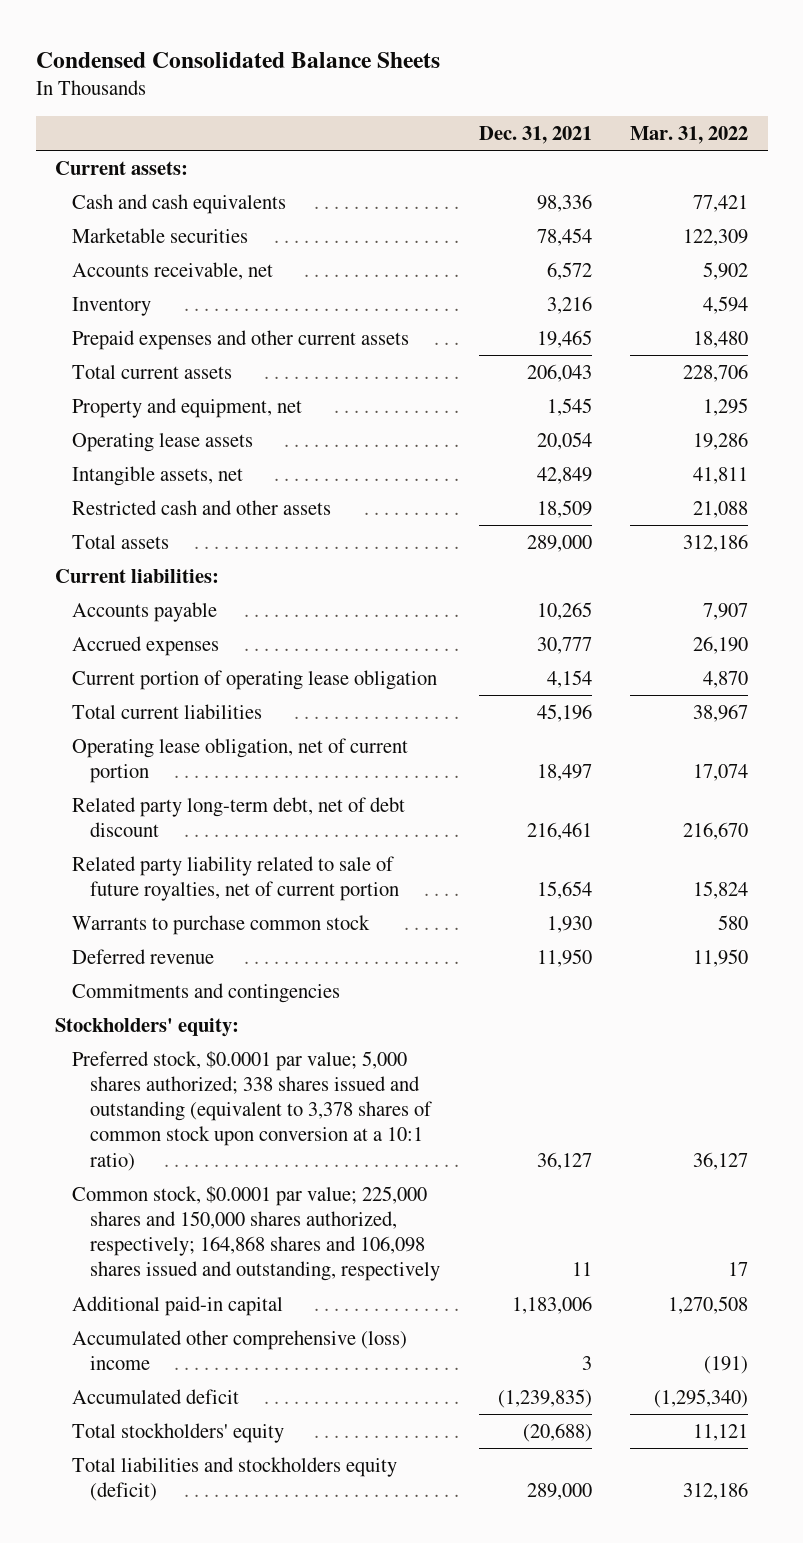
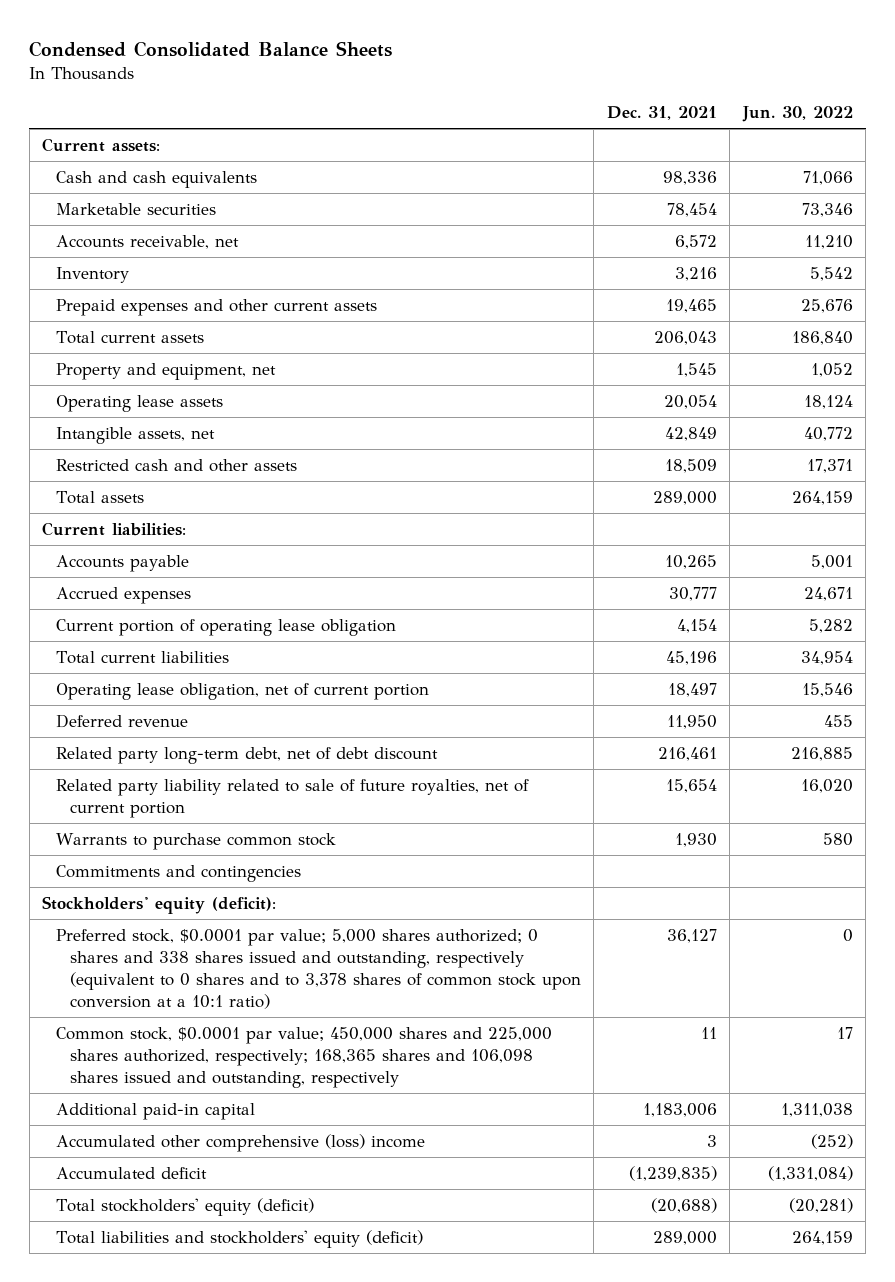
- | Dec. 31, 2021 | Mar. 31, 2022
+ | Dec. 31, 2021 | Jun. 30, 2022
moved up: Deferred revenue | 11,950 | 455
- Stockholders' equity:
- Preferred stock, $0.0001 par value; 5,000 shares authorized; 338 shares issued and outstanding (equivalent to 3,378 shares of common stock upon conversion at a 10:1 ratio) | 36,127 | 36,127
- Common stock, $0.0001 par value; 225,000 shares and 150,000 shares authorized, respectively; 164,868 shares and 106,098 shares issued and outstanding, respectively | 11 | 17
+ Stockholders' equity (deficit):
+ Preferred stock, $0.0001 par value; 5,000 shares authorized; 0 shares and 338 shares issued and outstanding, respectively (equivalent to 0 shares and to 3,378 shares of common stock upon conversion at a 10:1 ratio) | 36,127 | 0
+ Common stock, $0.0001 par value; 450,000 shares and 225,000 shares authorized, respectively; 168,365 shares and 106,098 shares issued and outstanding, respectively | 11 | 17
- Total stockholders' equity | (20,688) | 11,121
- Total liabilities and stockholders equity (deficit) | 289,000 | 312,186
+ Total stockholders' equity (deficit) | (20,688) | (20,281)
+ Total liabilities and stockholders' equity (deficit) | 289,000 | 264,159

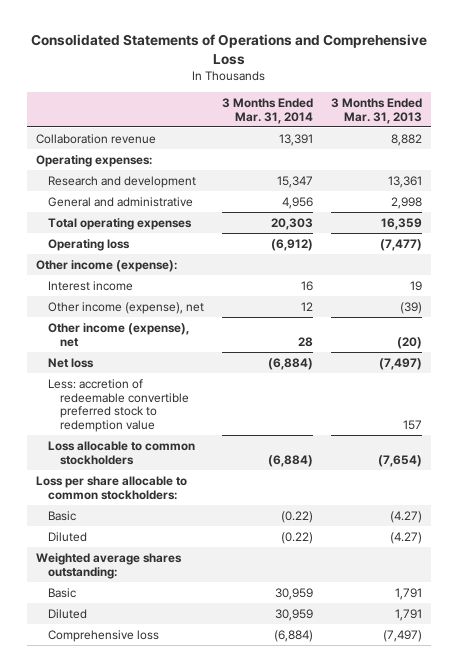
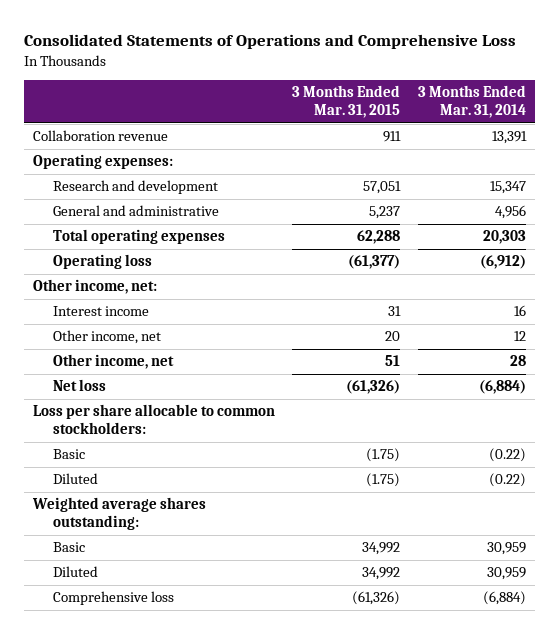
- | 3 Months Ended Mar. 31, 2014 | 3 Months Ended Mar. 31, 2013
+ | 3 Months Ended Mar. 31, 2015 | 3 Months Ended Mar. 31, 2014
- Other income (expense):
+ Other income, net:
- Other income (expense), net | 12 | (39)
- Other income (expense), net | 28 | (20)
+ Other income, net | 20 | 12
+ Other income, net | 51 | 28
- Less: accretion of redeemable convertible preferred stock to redemption value | | 157
- Loss allocable to common stockholders | (6,884) | (7,654)

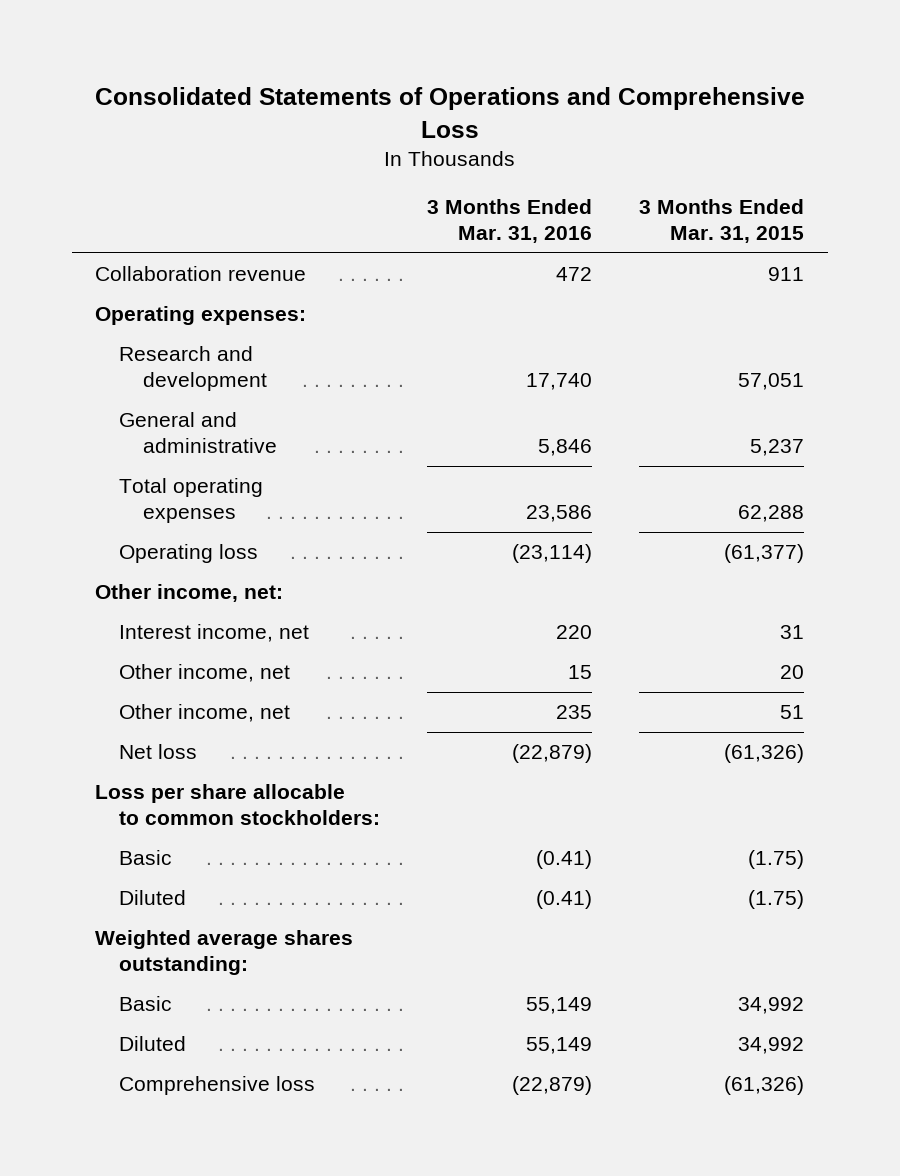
- | 3 Months Ended Mar. 31, 2015 | 3 Months Ended Mar. 31, 2014
+ | 3 Months Ended Mar. 31, 2016 | 3 Months Ended Mar. 31, 2015
- Interest income | 31 | 16
+ Interest income, net | 220 | 31

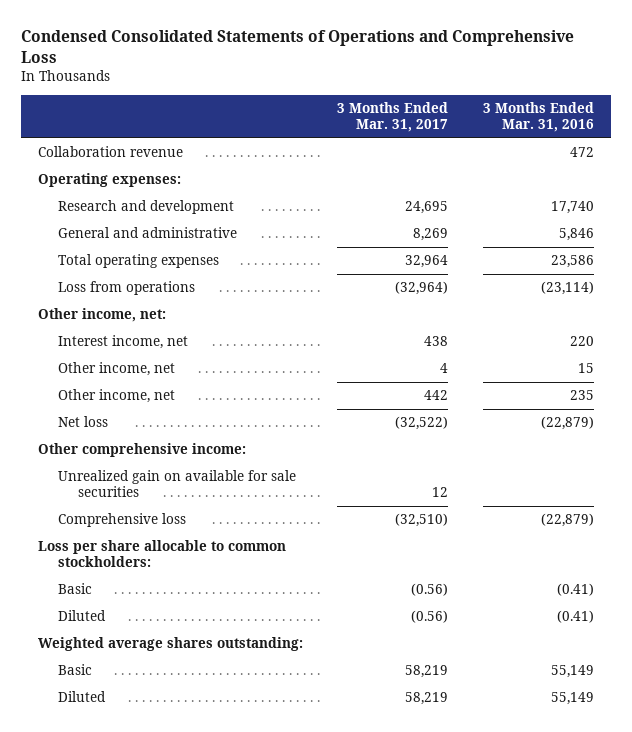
- Consolidated Statements of Operations and Comprehensive Loss
+ Condensed Consolidated Statements of Operations and Comprehensive Loss
- | 3 Months Ended Mar. 31, 2016 | 3 Months Ended Mar. 31, 2015
+ | 3 Months Ended Mar. 31, 2017 | 3 Months Ended Mar. 31, 2016
- Operating loss | (23,114) | (61,377)
+ Loss from operations | (32,964) | (23,114)
+ Other comprehensive income:
+ Unrealized gain on available for sale securities | 12 |
moved up: Comprehensive loss | (32,510) | (22,879)

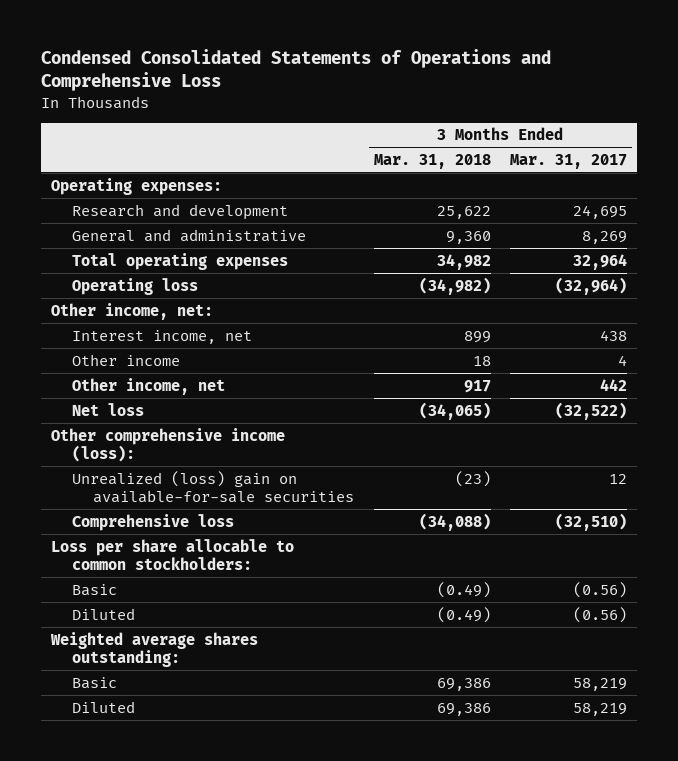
- | 3 Months Ended Mar. 31, 2017 | 3 Months Ended Mar. 31, 2016
+ | 3 Months Ended Mar. 31, 2018 | 3 Months Ended Mar. 31, 2017
- Collaboration revenue | | 472
- Loss from operations | (32,964) | (23,114)
+ Operating loss | (34,982) | (32,964)
- Other income, net | 4 | 15
+ Other income | 18 | 4
- Other comprehensive income:
- Unrealized gain on available for sale securities | 12 |
+ Other comprehensive income (loss):
+ Unrealized (loss) gain on available-for-sale securities | (23) | 12

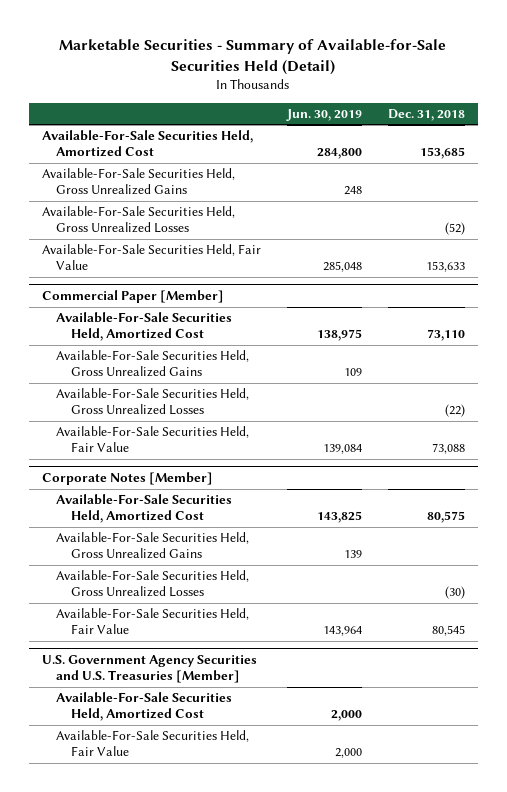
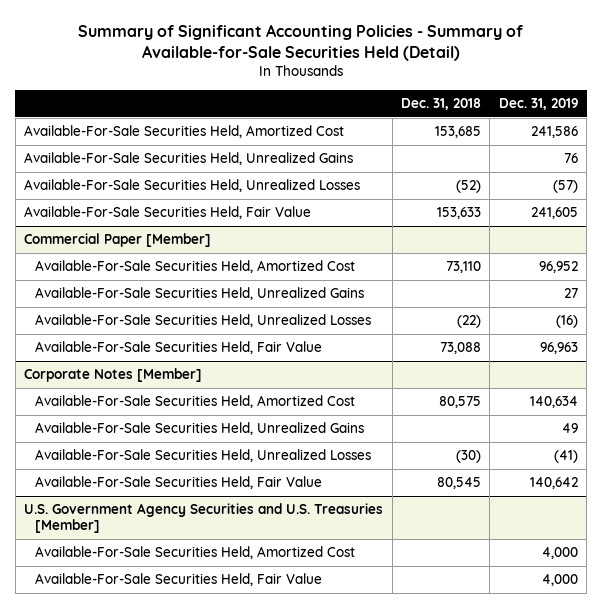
- Marketable Securities - Summary of Available-for-Sale Securities Held (Detail)
+ Summary of Significant Accounting Policies - Summary of Available-for-Sale Securities Held (Detail)
- | Jun. 30, 2019 | Dec. 31, 2018
+ | Dec. 31, 2018 | Dec. 31, 2019
- Available-For-Sale Securities Held, Gross Unrealized Gains | 248 |
- Available-For-Sale Securities Held, Gross Unrealized Losses | | (52)
+ Available-For-Sale Securities Held, Unrealized Gains | | 76
+ Available-For-Sale Securities Held, Unrealized Losses | (52) | (57)
@ Commercial Paper [Member]
- Available-For-Sale Securities Held, Gross Unrealized Gains | 109 |
- Available-For-Sale Securities Held, Gross Unrealized Losses | | (22)
+ Available-For-Sale Securities Held, Unrealized Gains | | 27
+ Available-For-Sale Securities Held, Unrealized Losses | (22) | (16)
@ Corporate Notes [Member]
- Available-For-Sale Securities Held, Gross Unrealized Gains | 139 |
- Available-For-Sale Securities Held, Gross Unrealized Losses | | (30)
+ Available-For-Sale Securities Held, Unrealized Gains | | 49
+ Available-For-Sale Securities Held, Unrealized Losses | (30) | (41)

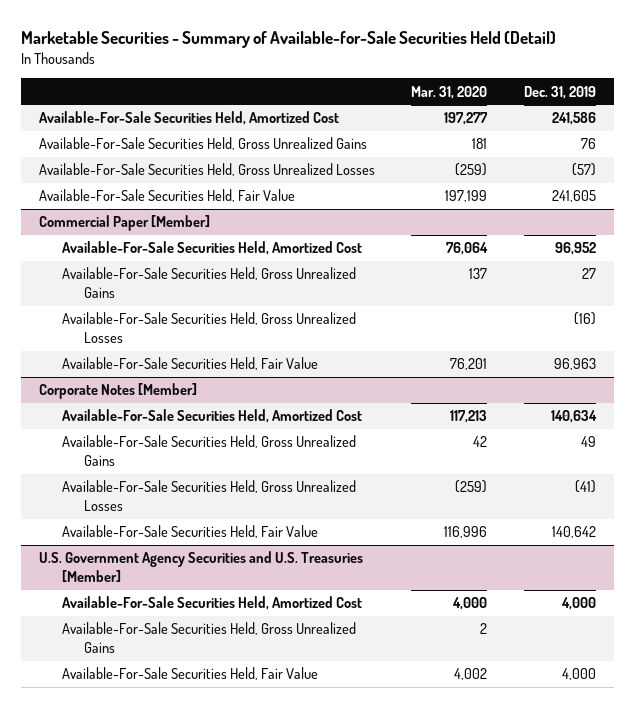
- Summary of Significant Accounting Policies - Summary of Available-for-Sale Securities Held (Detail)
+ Marketable Securities - Summary of Available-for-Sale Securities Held (Detail)
- | Dec. 31, 2018 | Dec. 31, 2019
+ | Mar. 31, 2020 | Dec. 31, 2019
- Available-For-Sale Securities Held, Unrealized Gains | | 76
- Available-For-Sale Securities Held, Unrealized Losses | (52) | (57)
+ Available-For-Sale Securities Held, Gross Unrealized Gains | 181 | 76
+ Available-For-Sale Securities Held, Gross Unrealized Losses | (259) | (57)
@ Commercial Paper [Member]
- Available-For-Sale Securities Held, Unrealized Gains | | 27
- Available-For-Sale Securities Held, Unrealized Losses | (22) | (16)
+ Available-For-Sale Securities Held, Gross Unrealized Gains | 137 | 27
+ Available-For-Sale Securities Held, Gross Unrealized Losses | | (16)
@ Corporate Notes [Member]
- Available-For-Sale Securities Held, Unrealized Gains | | 49
- Available-For-Sale Securities Held, Unrealized Losses | (30) | (41)
+ Available-For-Sale Securities Held, Gross Unrealized Gains | 42 | 49
+ Available-For-Sale Securities Held, Gross Unrealized Losses | (259) | (41)
@ U.S. Government Agency Securities and U.S. Treasuries [Member]
+ Available-For-Sale Securities Held, Gross Unrealized Gains | 2 |

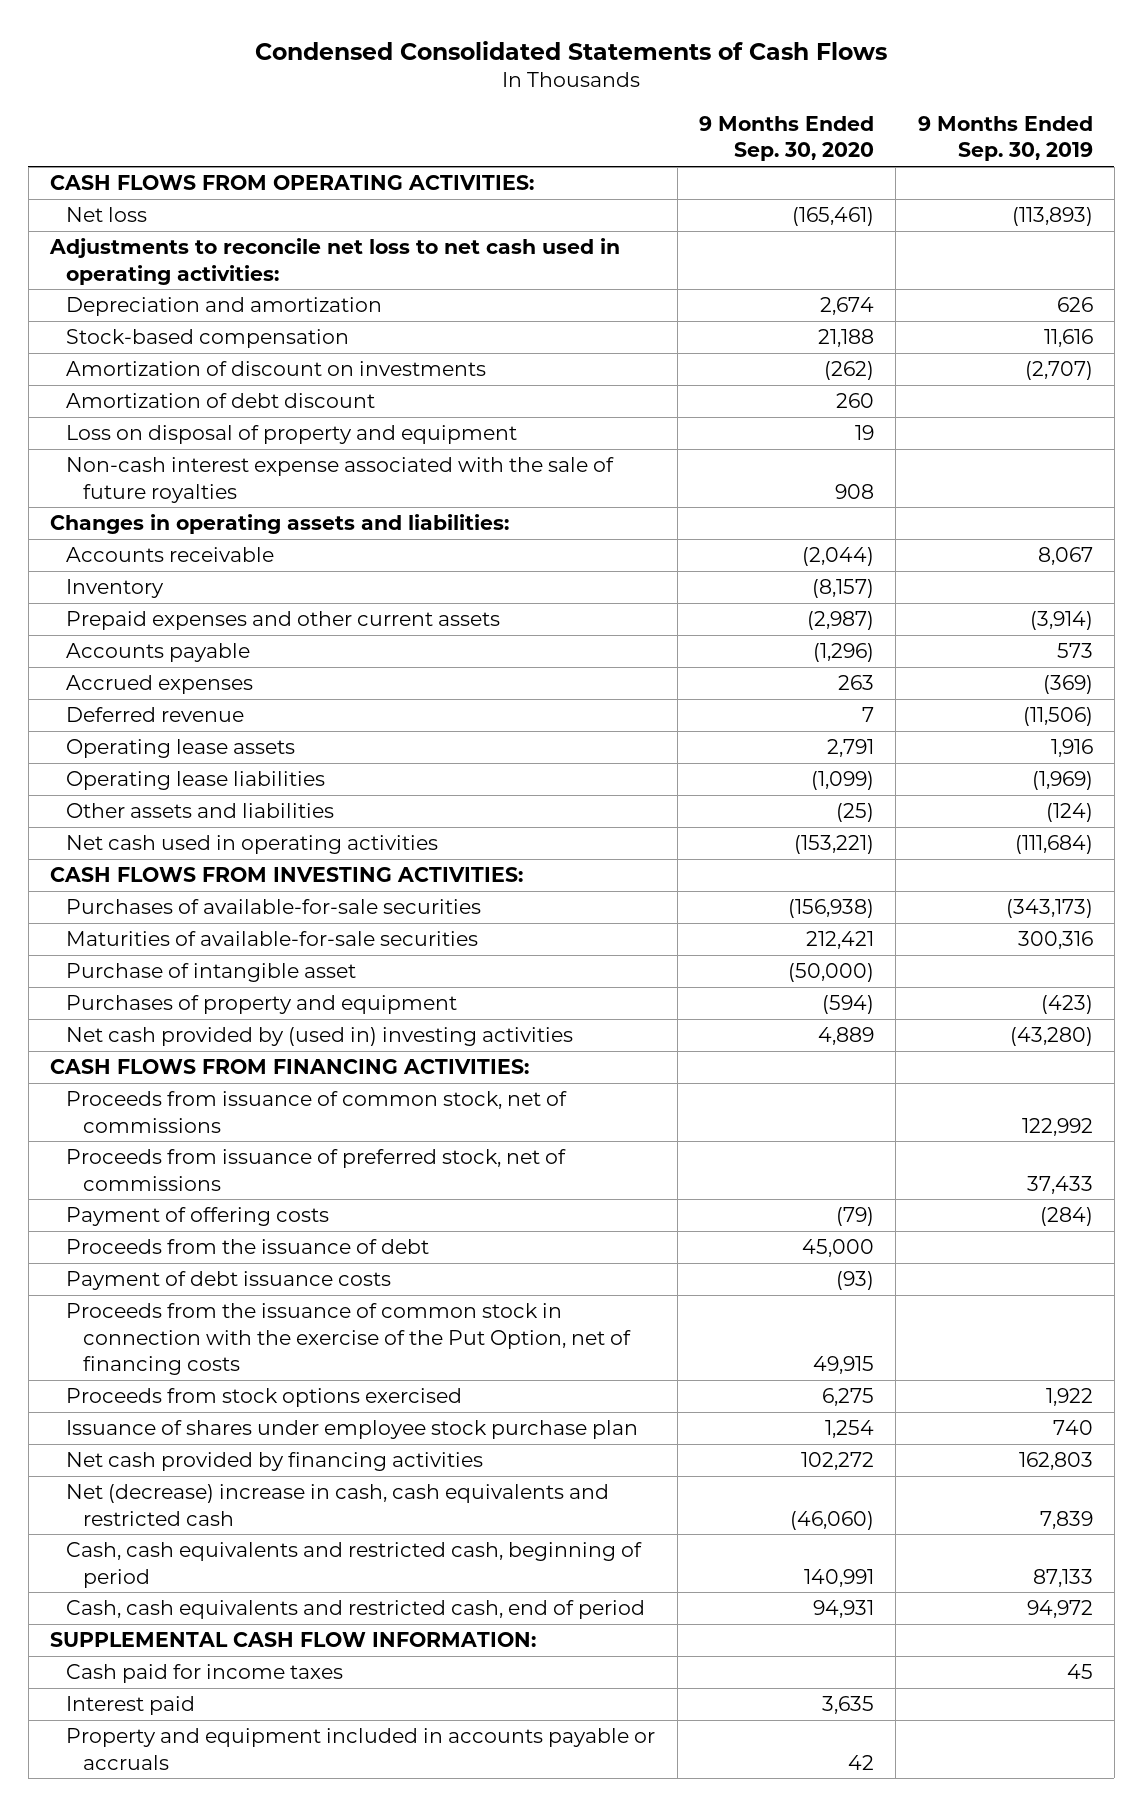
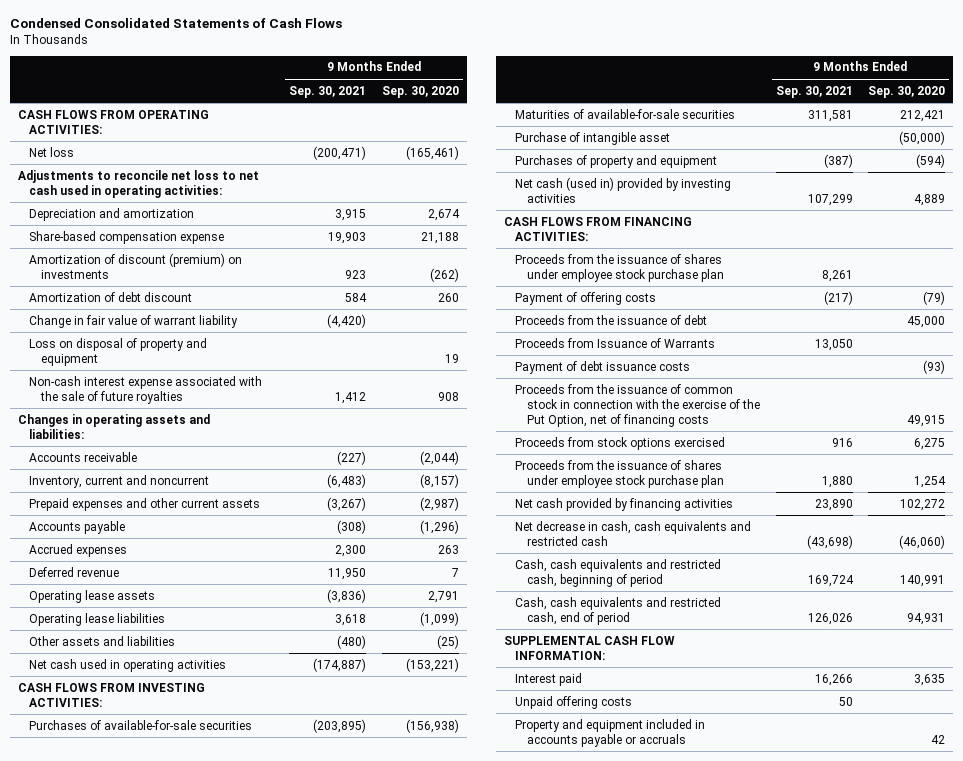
- | 9 Months Ended Sep. 30, 2020 | 9 Months Ended Sep. 30, 2019
+ | 9 Months Ended Sep. 30, 2021 | 9 Months Ended Sep. 30, 2020
- Stock-based compensation | 21,188 | 11,616
- Amortization of discount on investments | (262) | (2,707)
+ Share-based compensation expense | 19,903 | 21,188
+ Amortization of discount (premium) on investments | 923 | (262)
+ Change in fair value of warrant liability | (4,420) |
- Inventory | (8,157) |
+ Inventory, current and noncurrent | (6,483) | (8,157)
- Net cash provided by (used in) investing activities | 4,889 | (43,280)
+ Net cash (used in) provided by investing activities | 107,299 | 4,889
- Proceeds from issuance of common stock, net of commissions | | 122,992
- Proceeds from issuance of preferred stock, net of commissions | | 37,433
+ Proceeds from the issuance of shares under employee stock purchase plan | 8,261 |
+ Proceeds from Issuance of Warrants | 13,050 |
- Issuance of shares under employee stock purchase plan | 1,254 | 740
+ Proceeds from the issuance of shares under employee stock purchase plan | 1,880 | 1,254
- Net (decrease) increase in cash, cash equivalents and restricted cash | (46,060) | 7,839
+ Net decrease in cash, cash equivalents and restricted cash | (43,698) | (46,060)
- Cash paid for income taxes | | 45
+ Unpaid offering costs | 50 |

